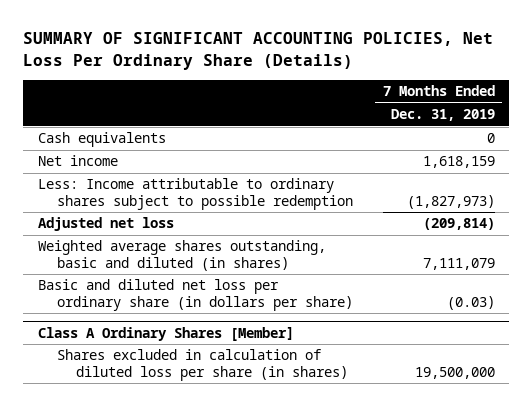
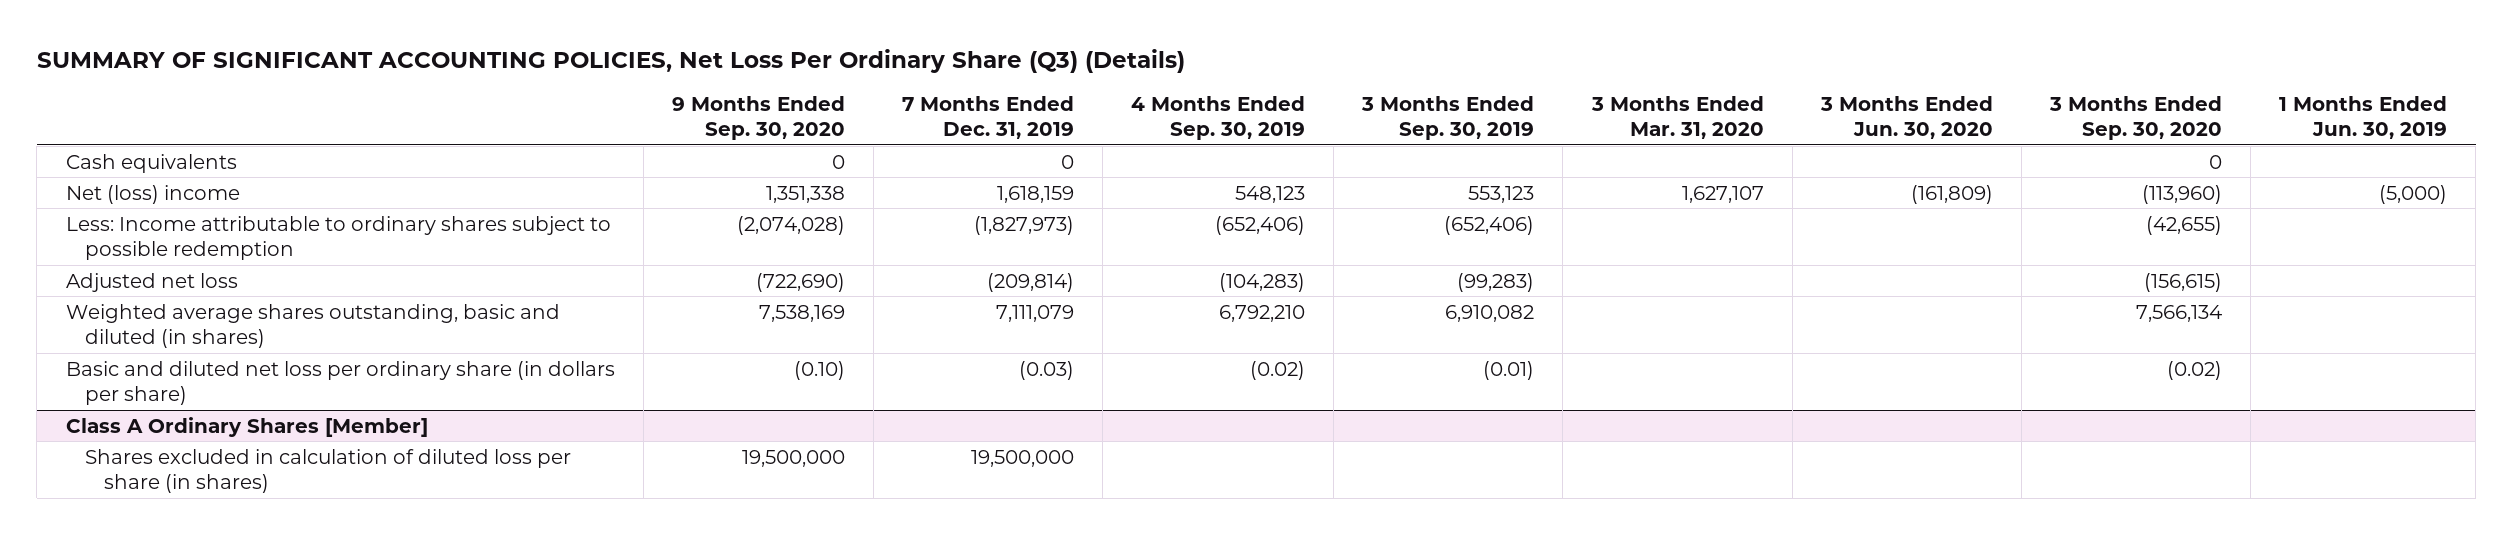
- SUMMARY OF SIGNIFICANT ACCOUNTING POLICIES, Net Loss Per Ordinary Share (Details)
+ SUMMARY OF SIGNIFICANT ACCOUNTING POLICIES, Net Loss Per Ordinary Share (Q3) (Details)
- | 7 Months Ended Dec. 31, 2019
+ | 9 Months Ended Sep. 30, 2020 | 7 Months Ended Dec. 31, 2019 | 4 Months Ended Sep. 30, 2019 | 3 Months Ended Sep. 30, 2019 | 3 Months Ended Mar. 31, 2020 | 3 Months Ended Jun. 30, 2020 | 3 Months Ended Sep. 30, 2020 | 1 Months Ended Jun. 30, 2019
- Net income | 1,618,159
+ Net (loss) income | 1,351,338 | 1,618,159 | 548,123 | 553,123 | 1,627,107 | (161,809) | (113,960) | (5,000)

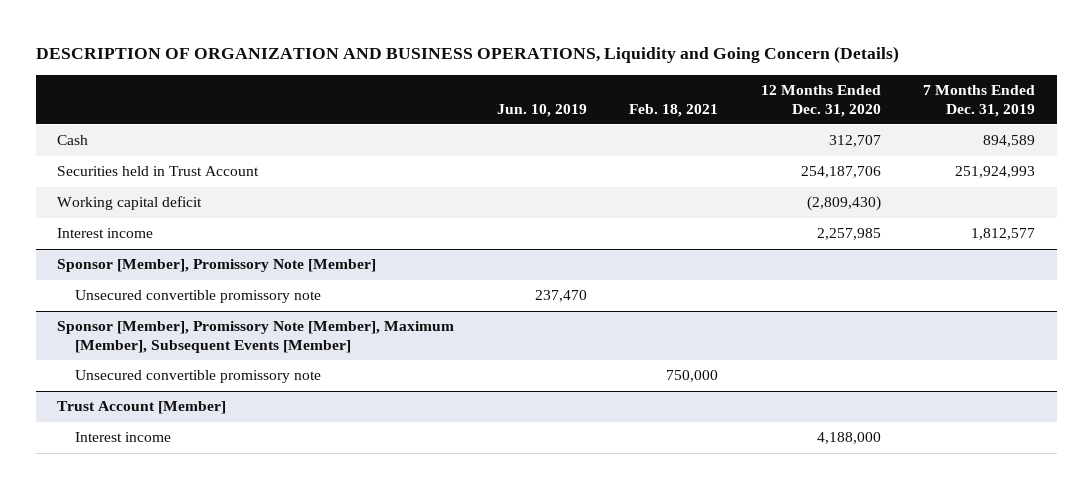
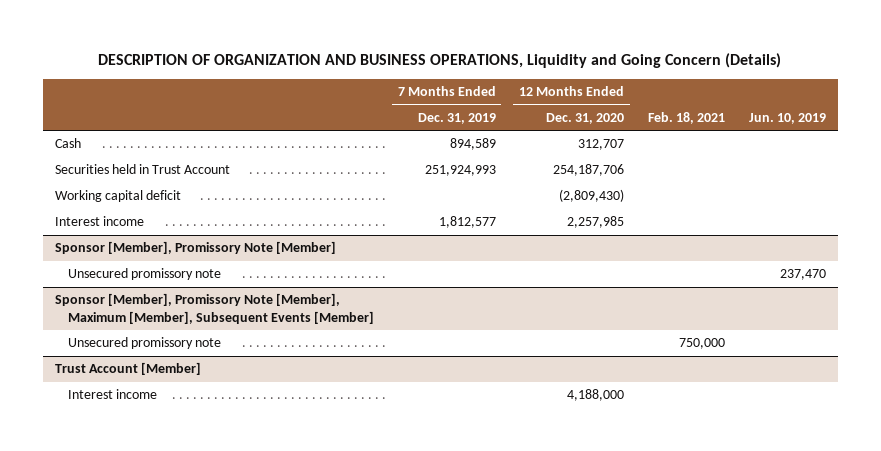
- | Jun. 10, 2019 | Feb. 18, 2021 | 12 Months Ended Dec. 31, 2020 | 7 Months Ended Dec. 31, 2019
+ | 7 Months Ended Dec. 31, 2019 | 12 Months Ended Dec. 31, 2020 | Feb. 18, 2021 | Jun. 10, 2019
@ Sponsor [Member], Promissory Note [Member]
- Unsecured convertible promissory note | 237,470 | | |
+ Unsecured promissory note | | | | 237,470
@ Sponsor [Member], Promissory Note [Member], Maximum [Member], Subsequent Events [Member]
- Unsecured convertible promissory note | | 750,000 | |
+ Unsecured promissory note | | | 750,000 |

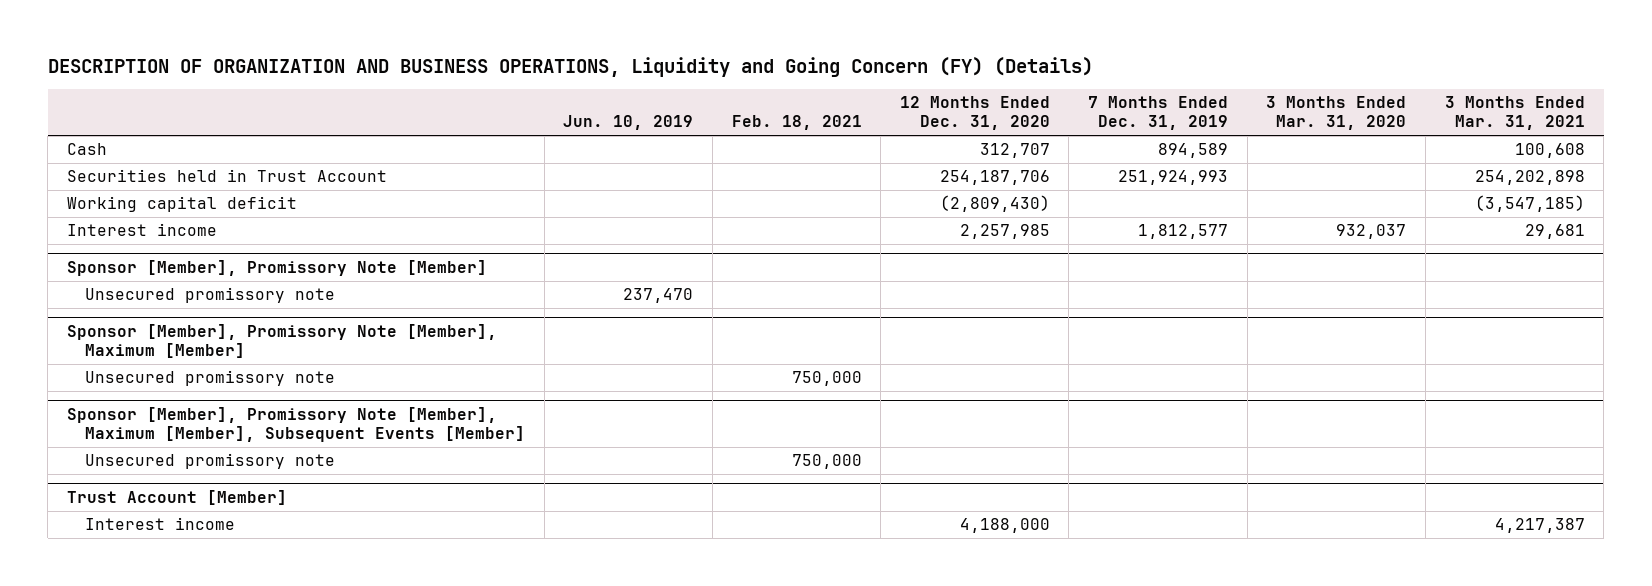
- DESCRIPTION OF ORGANIZATION AND BUSINESS OPERATIONS, Liquidity and Going Concern (Details)
+ DESCRIPTION OF ORGANIZATION AND BUSINESS OPERATIONS, Liquidity and Going Concern (FY) (Details)
- | 7 Months Ended Dec. 31, 2019 | 12 Months Ended Dec. 31, 2020 | Feb. 18, 2021 | Jun. 10, 2019
+ | Jun. 10, 2019 | Feb. 18, 2021 | 12 Months Ended Dec. 31, 2020 | 7 Months Ended Dec. 31, 2019 | 3 Months Ended Mar. 31, 2020 | 3 Months Ended Mar. 31, 2021
+ Sponsor [Member], Promissory Note [Member], Maximum [Member]
+ Unsecured promissory note | | 750,000 | | | |

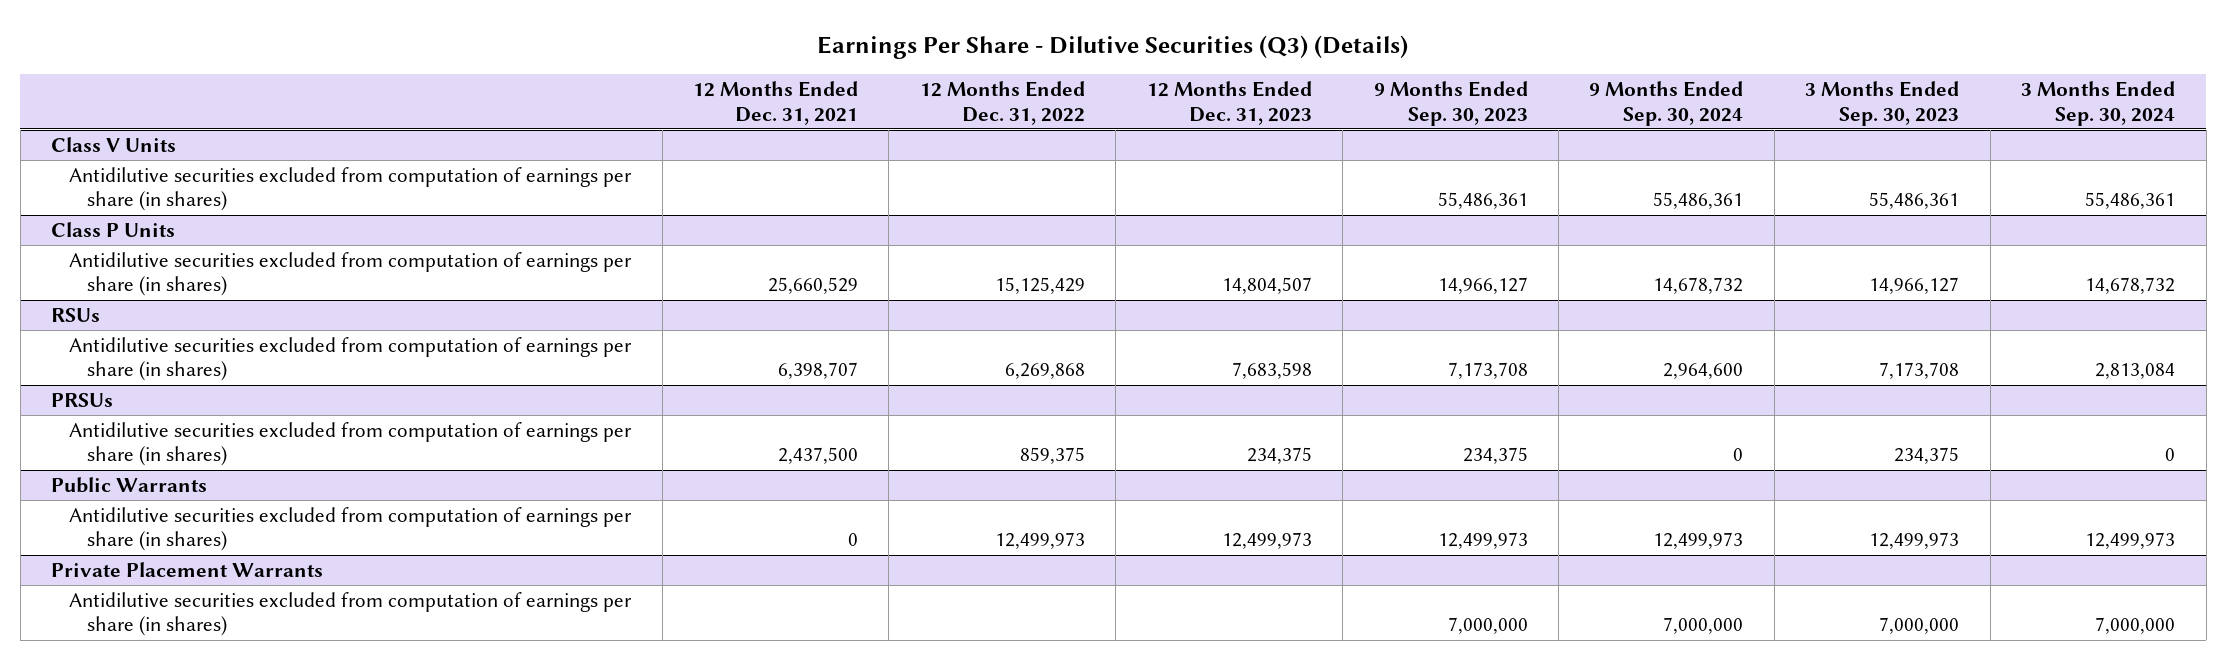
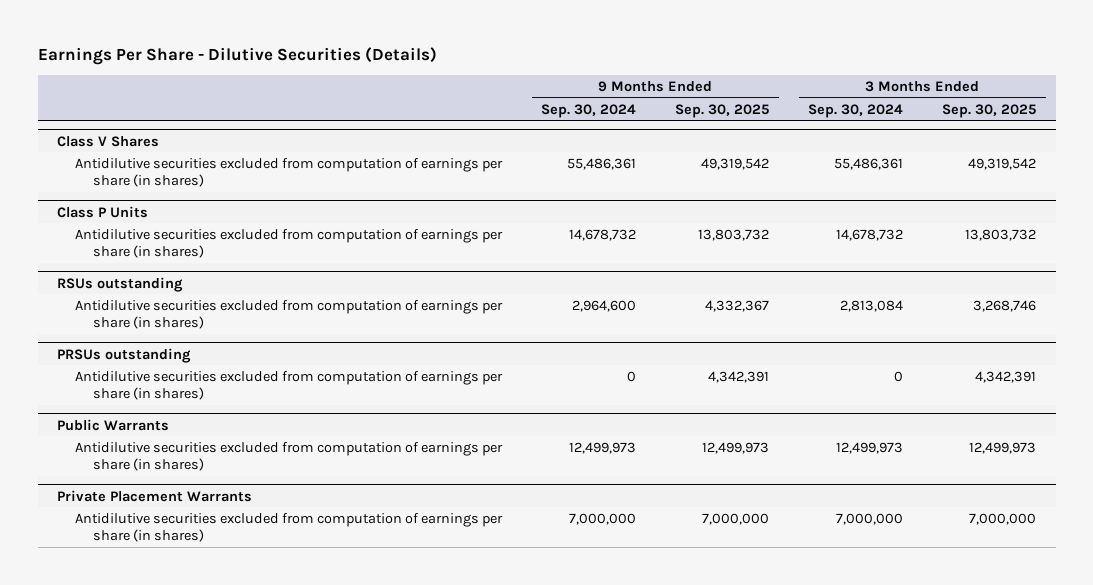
- Earnings Per Share - Dilutive Securities (Q3) (Details)
+ Earnings Per Share - Dilutive Securities (Details)
- | 12 Months Ended Dec. 31, 2021 | 12 Months Ended Dec. 31, 2022 | 12 Months Ended Dec. 31, 2023 | 9 Months Ended Sep. 30, 2023 | 9 Months Ended Sep. 30, 2024 | 3 Months Ended Sep. 30, 2023 | 3 Months Ended Sep. 30, 2024
+ | 9 Months Ended Sep. 30, 2024 | 9 Months Ended Sep. 30, 2025 | 3 Months Ended Sep. 30, 2024 | 3 Months Ended Sep. 30, 2025
- Class V Units
+ Class V Shares
- RSUs
+ RSUs outstanding
- PRSUs
+ PRSUs outstanding

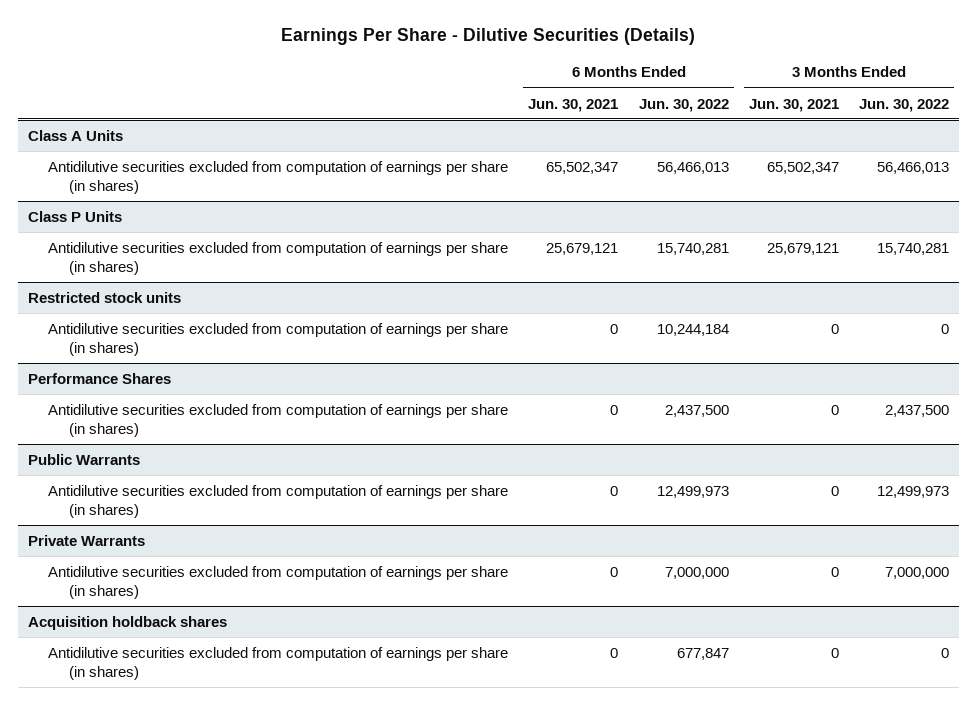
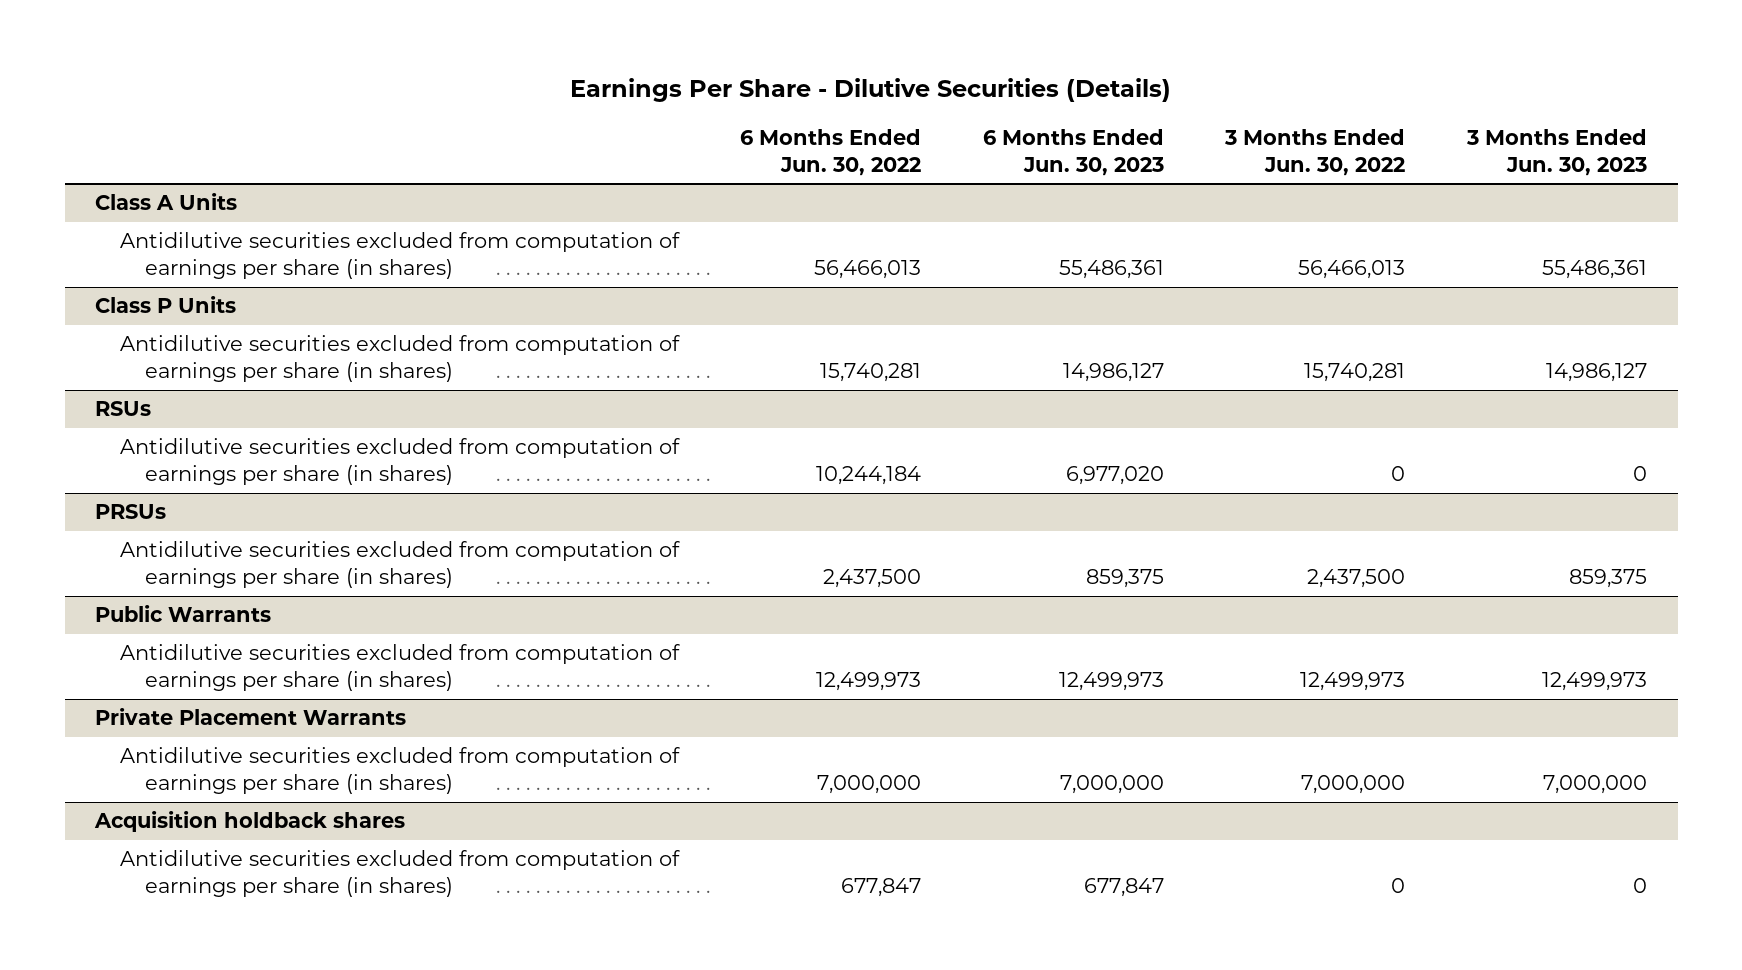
- | 6 Months Ended Jun. 30, 2021 | 6 Months Ended Jun. 30, 2022 | 3 Months Ended Jun. 30, 2021 | 3 Months Ended Jun. 30, 2022
+ | 6 Months Ended Jun. 30, 2022 | 6 Months Ended Jun. 30, 2023 | 3 Months Ended Jun. 30, 2022 | 3 Months Ended Jun. 30, 2023
- Restricted stock units
+ RSUs
- Performance Shares
+ PRSUs
- Private Warrants
+ Private Placement Warrants

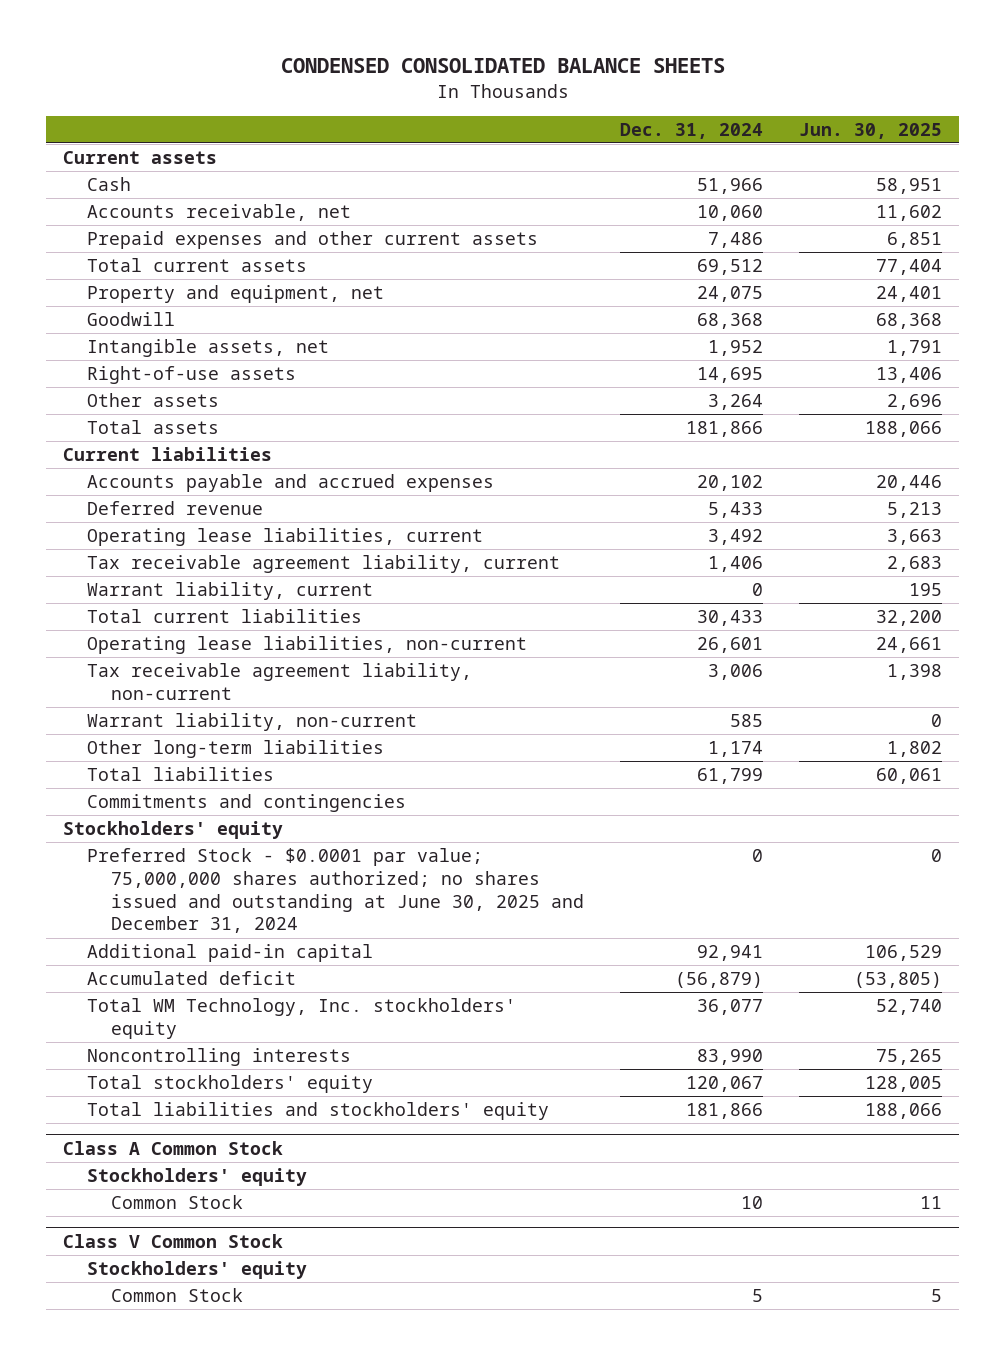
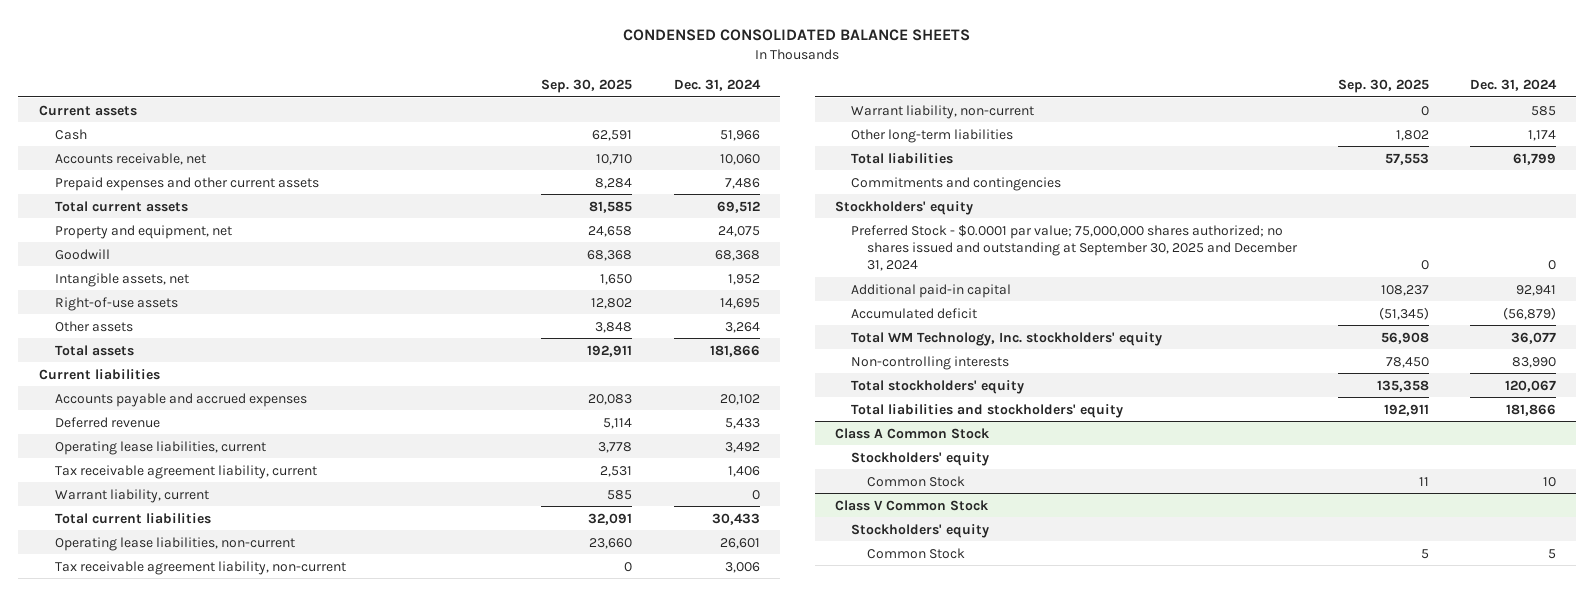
- | Dec. 31, 2024 | Jun. 30, 2025
+ | Sep. 30, 2025 | Dec. 31, 2024
- Preferred Stock - $0.0001 par value; 75,000,000 shares authorized; no shares issued and outstanding at June 30, 2025 and December 31, 2024 | 0 | 0
+ Preferred Stock - $0.0001 par value; 75,000,000 shares authorized; no shares issued and outstanding at September 30, 2025 and December 31, 2024 | 0 | 0
- Noncontrolling interests | 83,990 | 75,265
+ Non-controlling interests | 78,450 | 83,990

